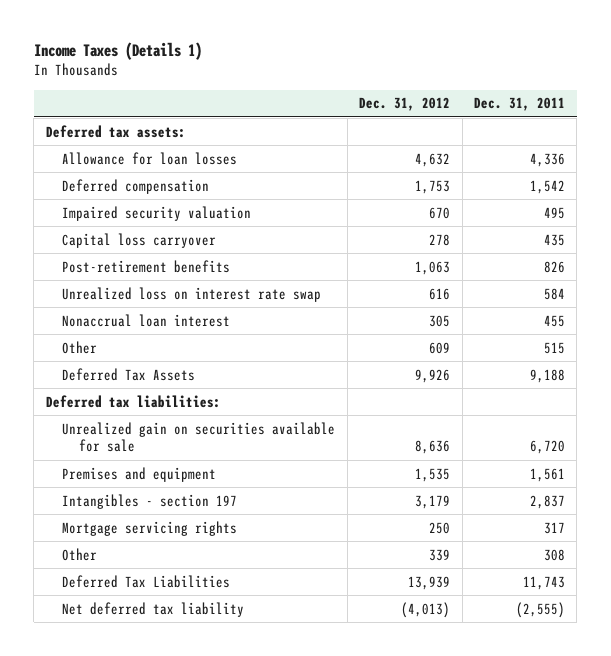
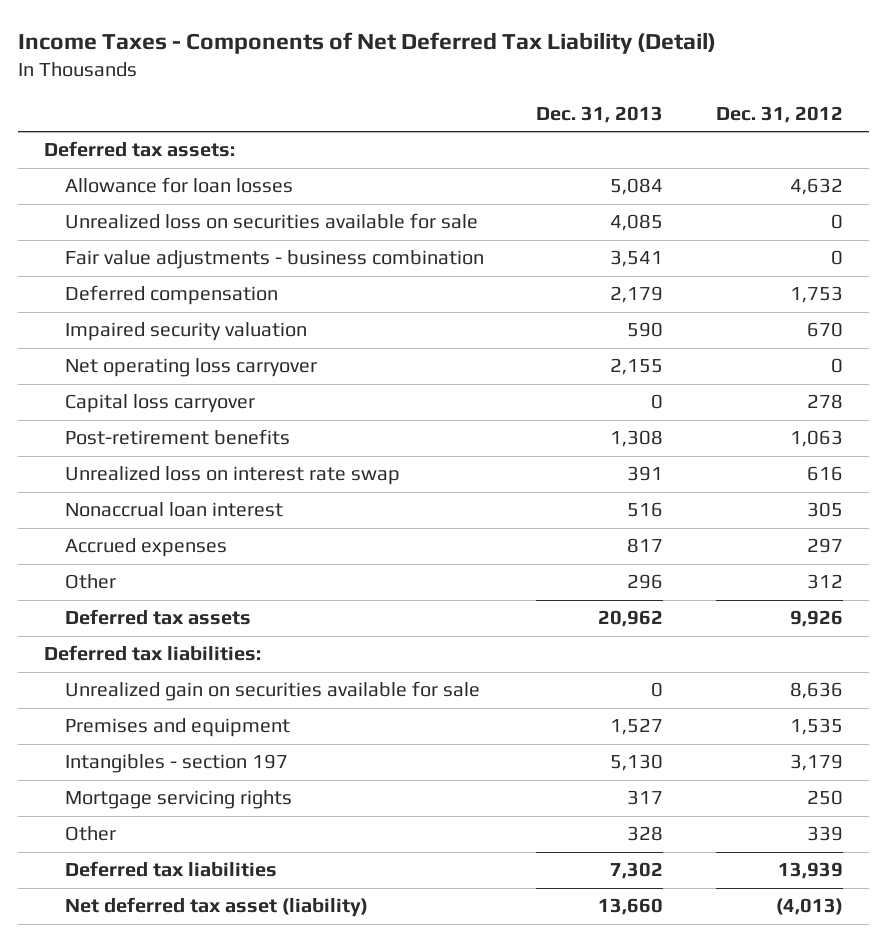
- Income Taxes (Details 1)
+ Income Taxes - Components of Net Deferred Tax Liability (Detail)
- | Dec. 31, 2012 | Dec. 31, 2011
+ | Dec. 31, 2013 | Dec. 31, 2012
+ Unrealized loss on securities available for sale | 4,085 | 0
+ Fair value adjustments - business combination | 3,541 | 0
+ Net operating loss carryover | 2,155 | 0
- Other | 609 | 515
- Deferred Tax Assets | 9,926 | 9,188
+ Accrued expenses | 817 | 297
+ Other | 296 | 312
+ Deferred tax assets | 20,962 | 9,926
- Deferred Tax Liabilities | 13,939 | 11,743
- Net deferred tax liability | (4,013) | (2,555)
+ Deferred tax liabilities | 7,302 | 13,939
+ Net deferred tax asset (liability) | 13,660 | (4,013)

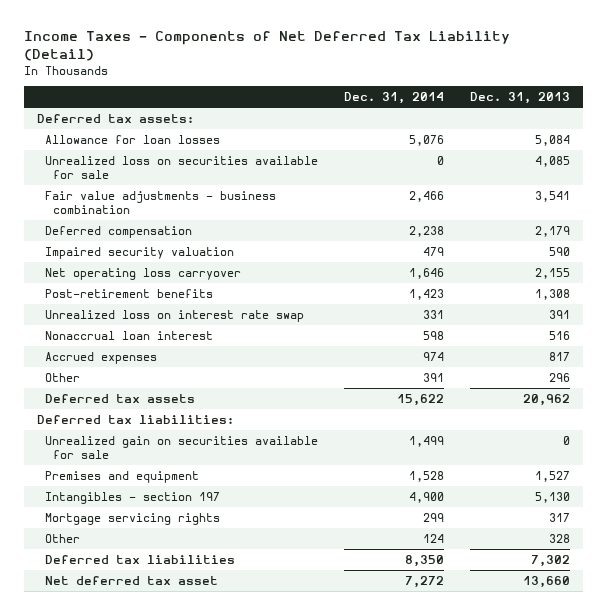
- | Dec. 31, 2013 | Dec. 31, 2012
+ | Dec. 31, 2014 | Dec. 31, 2013
- Capital loss carryover | 0 | 278
- Net deferred tax asset (liability) | 13,660 | (4,013)
+ Net deferred tax asset | 7,272 | 13,660

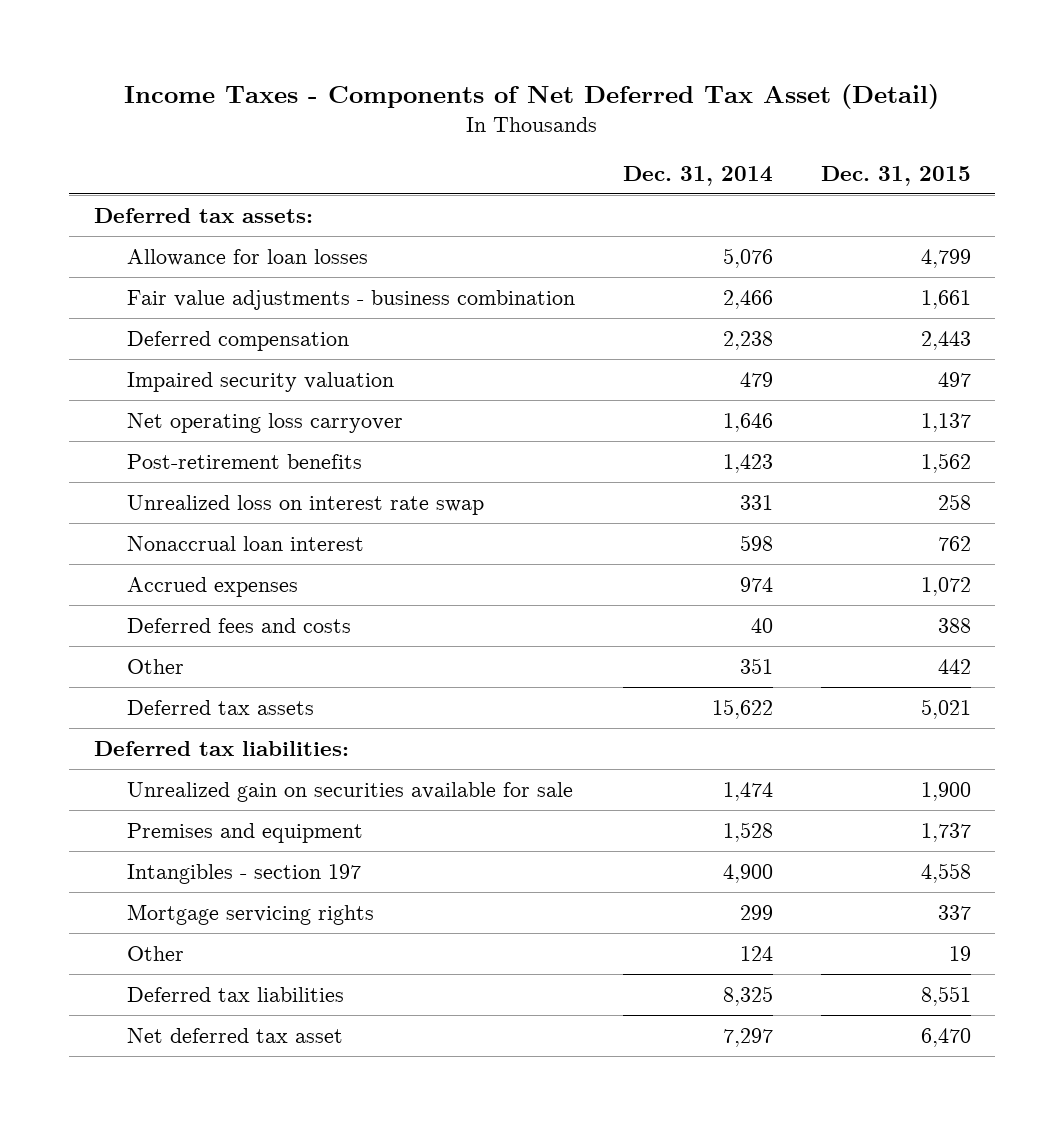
- Income Taxes - Components of Net Deferred Tax Liability (Detail)
+ Income Taxes - Components of Net Deferred Tax Asset (Detail)
- | Dec. 31, 2014 | Dec. 31, 2013
+ | Dec. 31, 2014 | Dec. 31, 2015
- Unrealized loss on securities available for sale | 0 | 4,085
- Other | 391 | 296
+ Deferred fees and costs | 40 | 388
+ Other | 351 | 442
- Unrealized gain on securities available for sale | 1,499 | 0
+ Unrealized gain on securities available for sale | 1,474 | 1,900
- Deferred tax liabilities | 8,350 | 7,302
- Net deferred tax asset | 7,272 | 13,660
+ Deferred tax liabilities | 8,325 | 8,551
+ Net deferred tax asset | 7,297 | 6,470

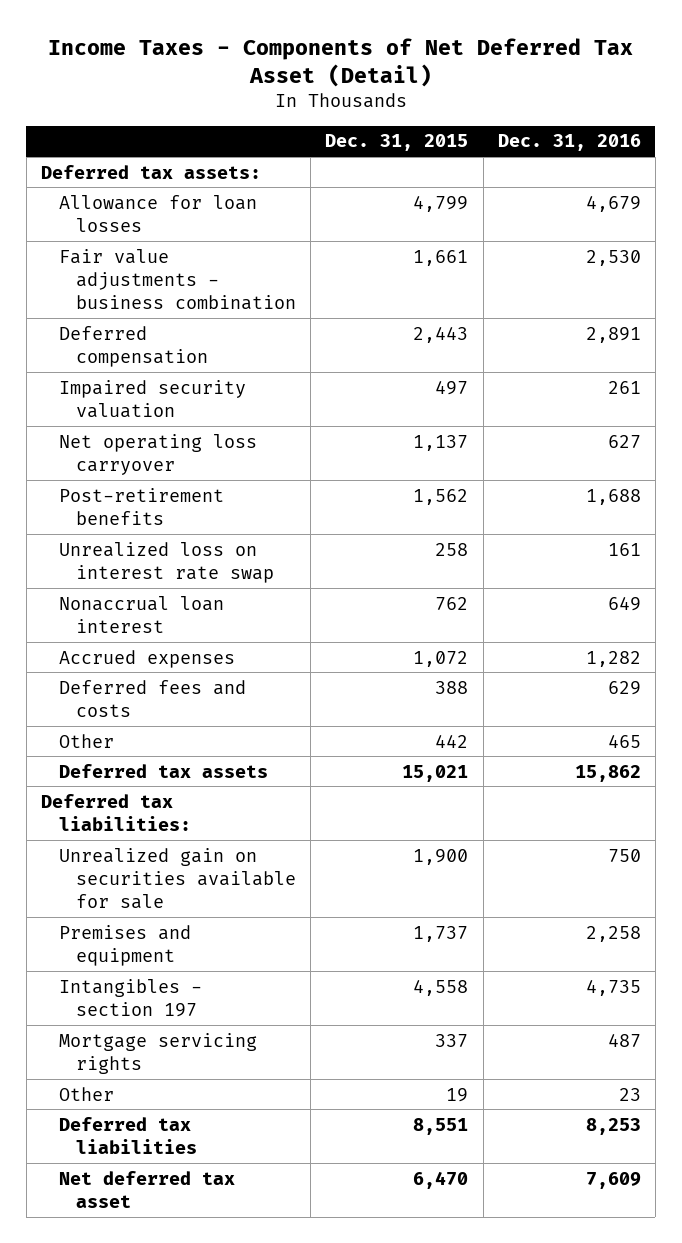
- | Dec. 31, 2014 | Dec. 31, 2015
+ | Dec. 31, 2015 | Dec. 31, 2016
- Deferred tax assets | 15,622 | 5,021
+ Deferred tax assets | 15,021 | 15,862

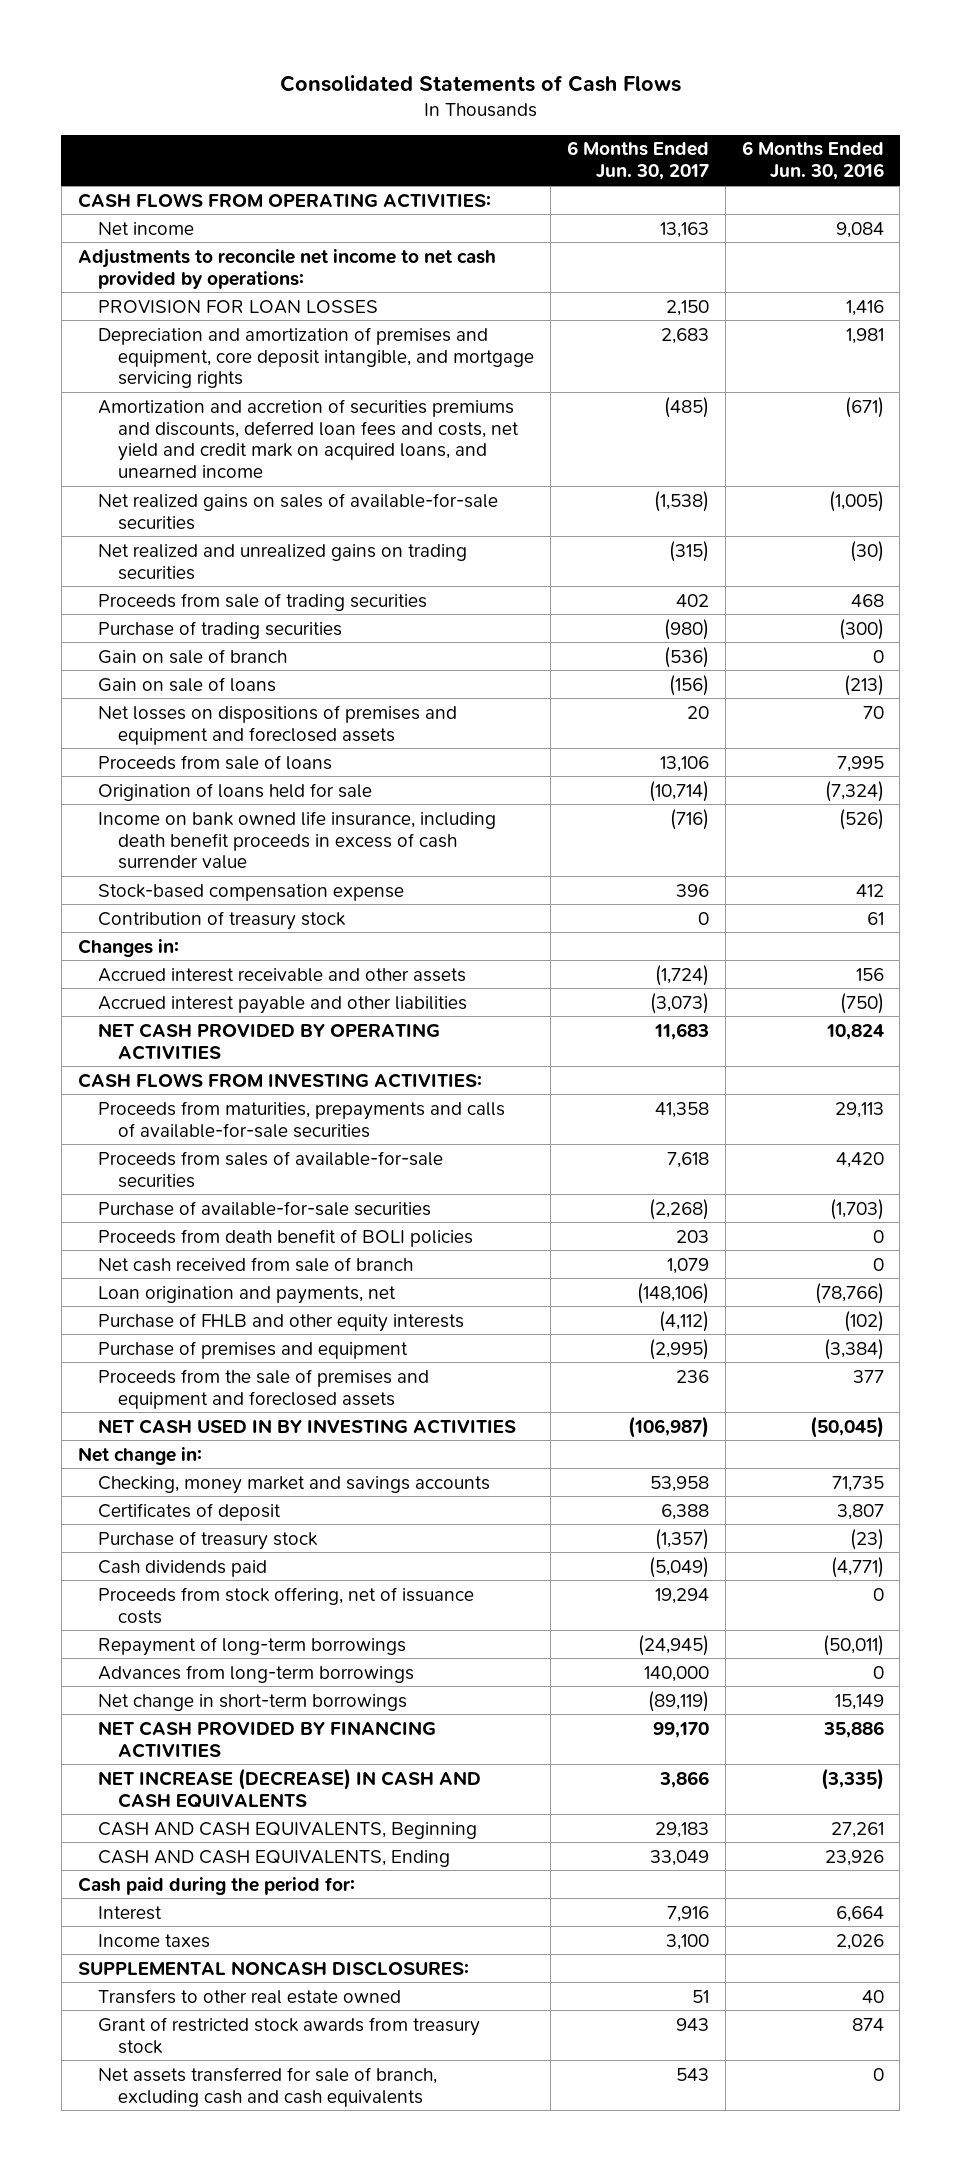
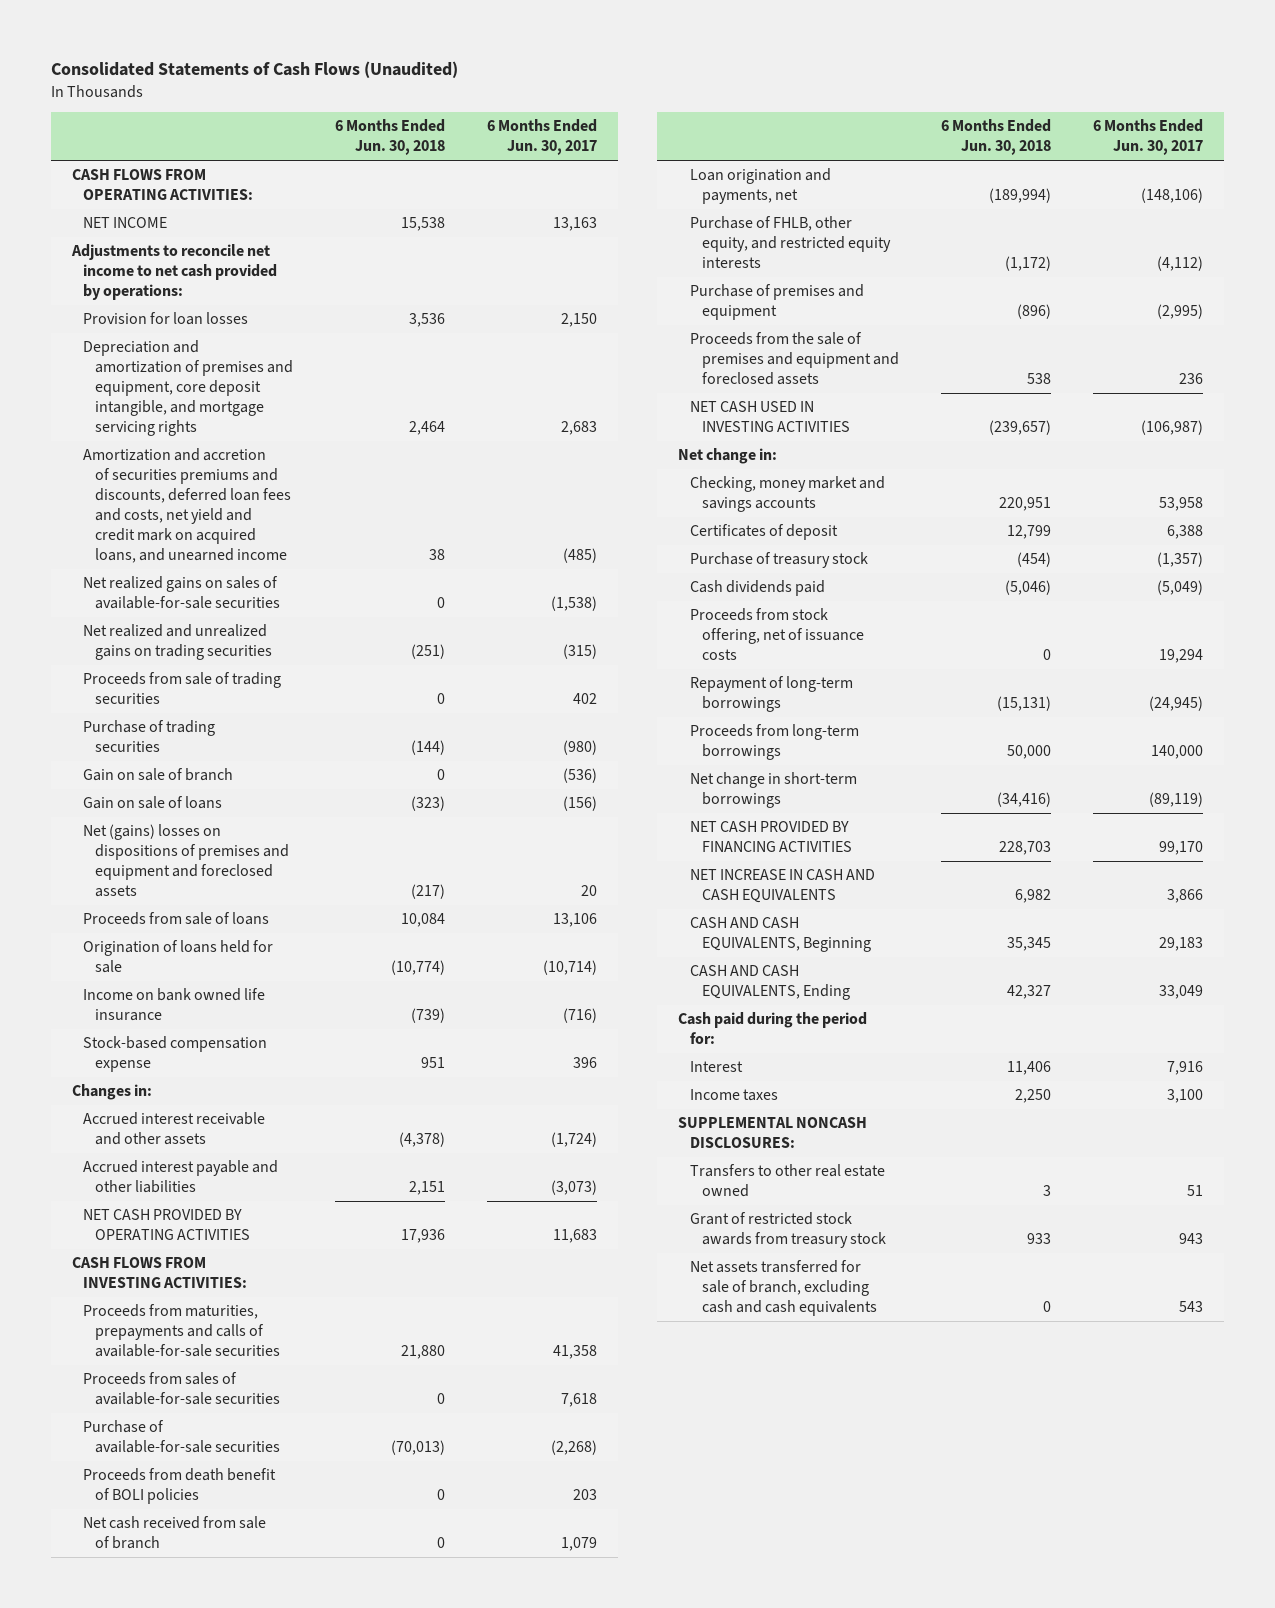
- Consolidated Statements of Cash Flows
+ Consolidated Statements of Cash Flows (Unaudited)
- | 6 Months Ended Jun. 30, 2017 | 6 Months Ended Jun. 30, 2016
+ | 6 Months Ended Jun. 30, 2018 | 6 Months Ended Jun. 30, 2017
- Net income | 13,163 | 9,084
+ NET INCOME | 15,538 | 13,163
- PROVISION FOR LOAN LOSSES | 2,150 | 1,416
+ Provision for loan losses | 3,536 | 2,150
- Net losses on dispositions of premises and equipment and foreclosed assets | 20 | 70
+ Net (gains) losses on dispositions of premises and equipment and foreclosed assets | (217) | 20
- Income on bank owned life insurance, including death benefit proceeds in excess of cash surrender value | (716) | (526)
+ Income on bank owned life insurance | (739) | (716)
- Contribution of treasury stock | 0 | 61
- Purchase of FHLB and other equity interests | (4,112) | (102)
+ Purchase of FHLB, other equity, and restricted equity interests | (1,172) | (4,112)
- NET CASH USED IN BY INVESTING ACTIVITIES | (106,987) | (50,045)
+ NET CASH USED IN INVESTING ACTIVITIES | (239,657) | (106,987)
- Advances from long-term borrowings | 140,000 | 0
+ Proceeds from long-term borrowings | 50,000 | 140,000
- NET INCREASE (DECREASE) IN CASH AND CASH EQUIVALENTS | 3,866 | (3,335)
+ NET INCREASE IN CASH AND CASH EQUIVALENTS | 6,982 | 3,866

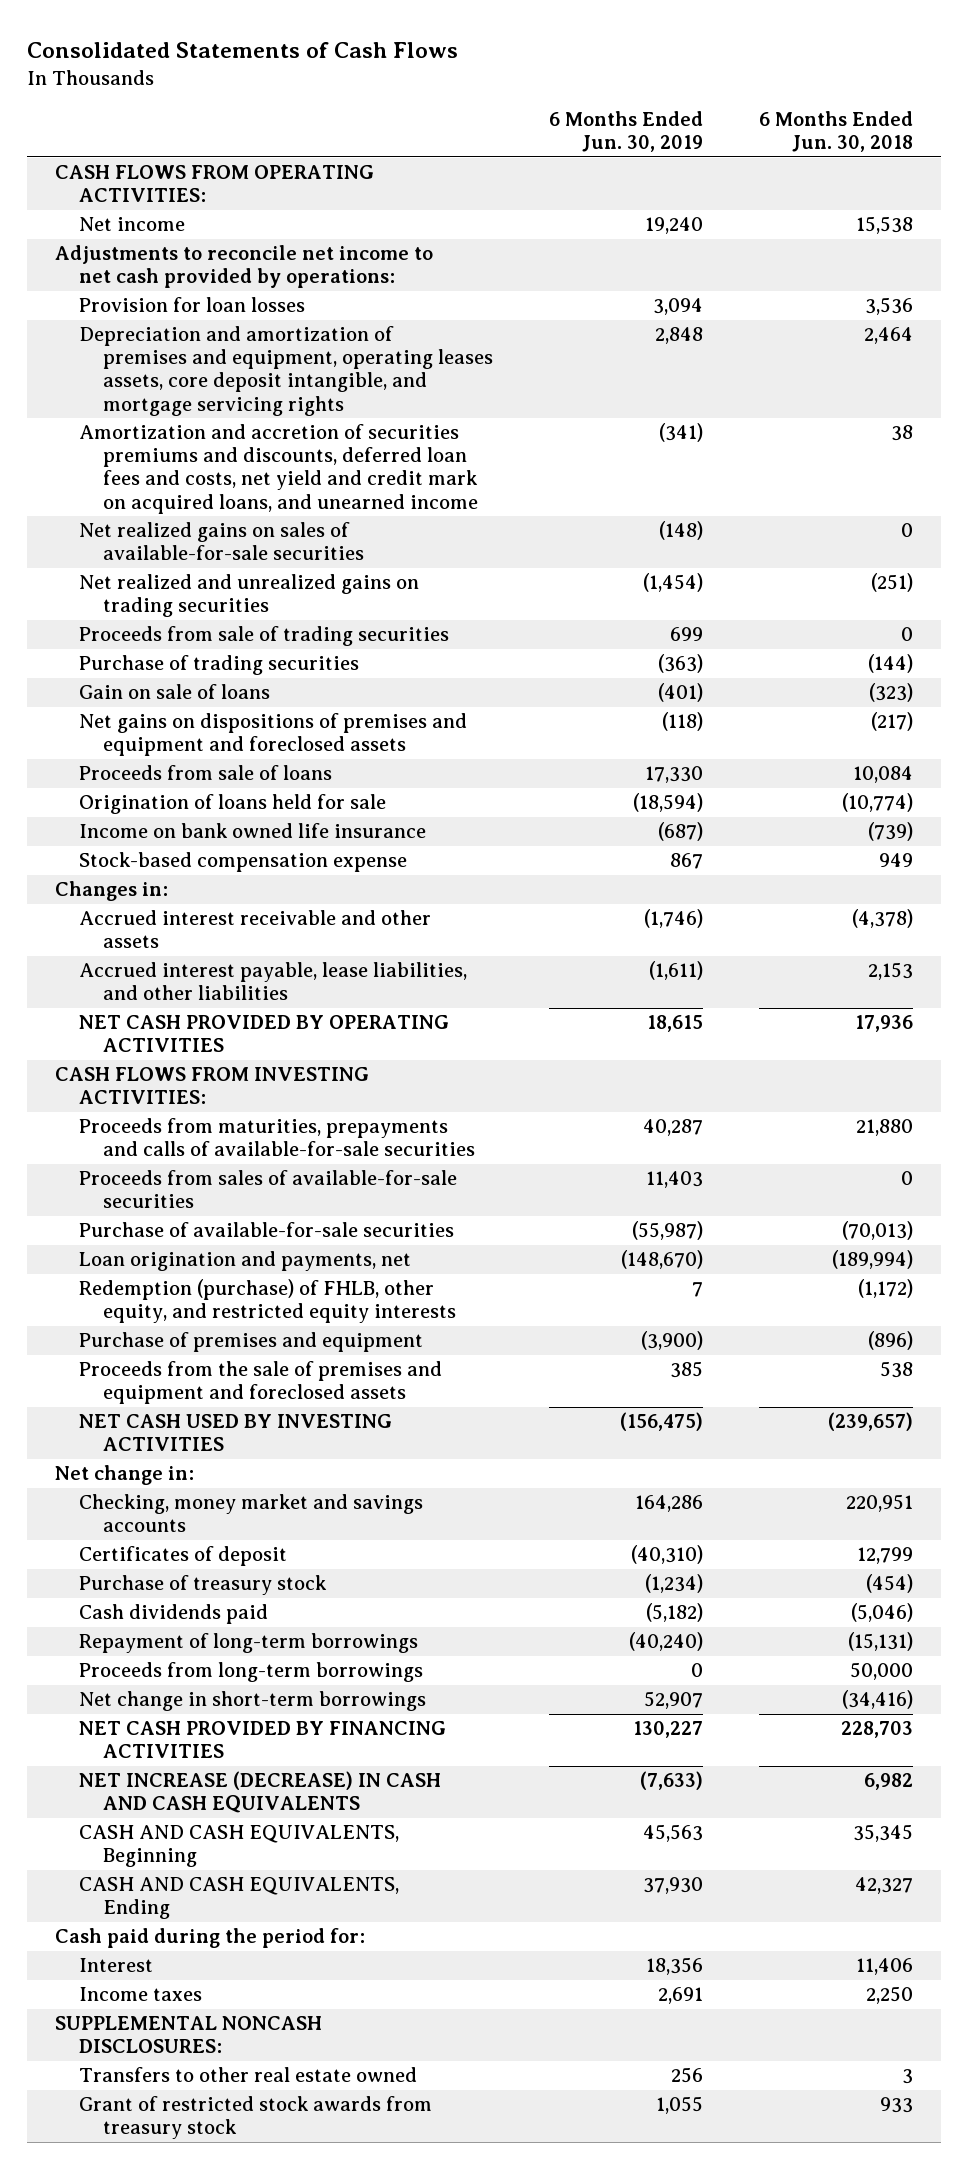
- Consolidated Statements of Cash Flows (Unaudited)
+ Consolidated Statements of Cash Flows
- | 6 Months Ended Jun. 30, 2018 | 6 Months Ended Jun. 30, 2017
+ | 6 Months Ended Jun. 30, 2019 | 6 Months Ended Jun. 30, 2018
- NET INCOME | 15,538 | 13,163
+ Net income | 19,240 | 15,538
- Depreciation and amortization of premises and equipment, core deposit intangible, and mortgage servicing rights | 2,464 | 2,683
+ Depreciation and amortization of premises and equipment, operating leases assets, core deposit intangible, and mortgage servicing rights | 2,848 | 2,464
- Gain on sale of branch | 0 | (536)
- Net (gains) losses on dispositions of premises and equipment and foreclosed assets | (217) | 20
+ Net gains on dispositions of premises and equipment and foreclosed assets | (118) | (217)
- Stock-based compensation expense | 951 | 396
+ Stock-based compensation expense | 867 | 949
- Accrued interest payable and other liabilities | 2,151 | (3,073)
+ Accrued interest payable, lease liabilities, and other liabilities | (1,611) | 2,153
- Proceeds from death benefit of BOLI policies | 0 | 203
- Net cash received from sale of branch | 0 | 1,079
- Purchase of FHLB, other equity, and restricted equity interests | (1,172) | (4,112)
+ Redemption (purchase) of FHLB, other equity, and restricted equity interests | 7 | (1,172)
- NET CASH USED IN INVESTING ACTIVITIES | (239,657) | (106,987)
+ NET CASH USED BY INVESTING ACTIVITIES | (156,475) | (239,657)
- Proceeds from stock offering, net of issuance costs | 0 | 19,294
- NET INCREASE IN CASH AND CASH EQUIVALENTS | 6,982 | 3,866
+ NET INCREASE (DECREASE) IN CASH AND CASH EQUIVALENTS | (7,633) | 6,982
- Net assets transferred for sale of branch, excluding cash and cash equivalents | 0 | 543

